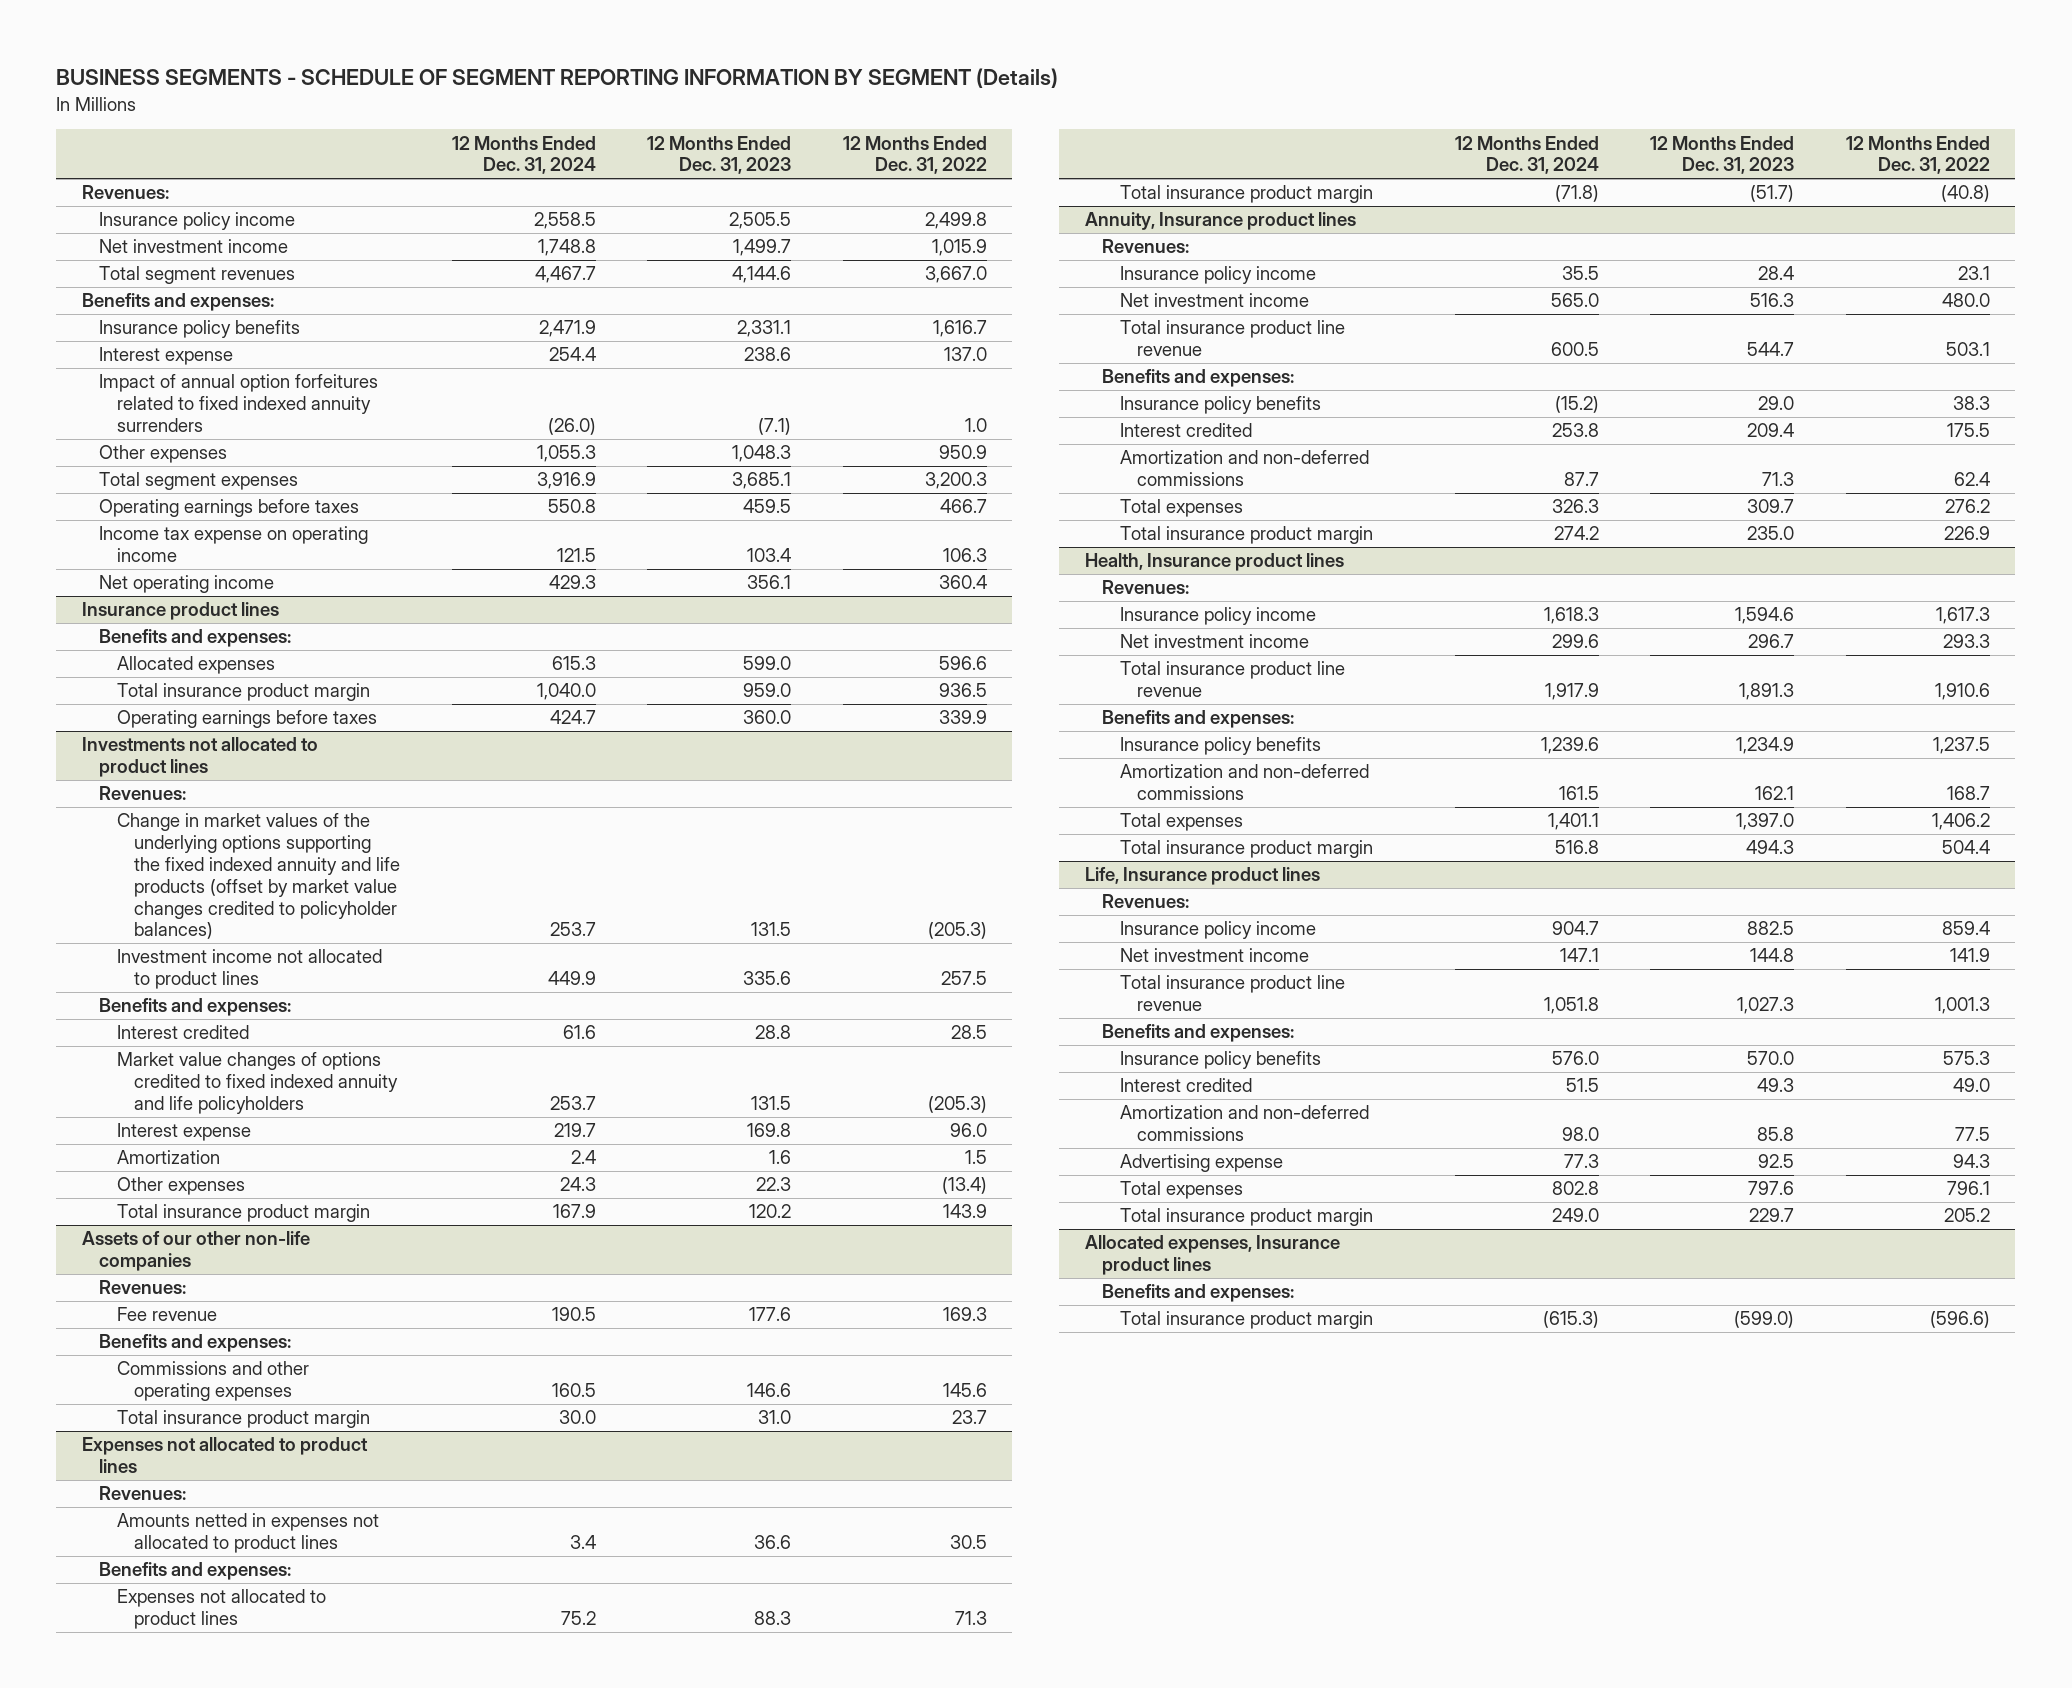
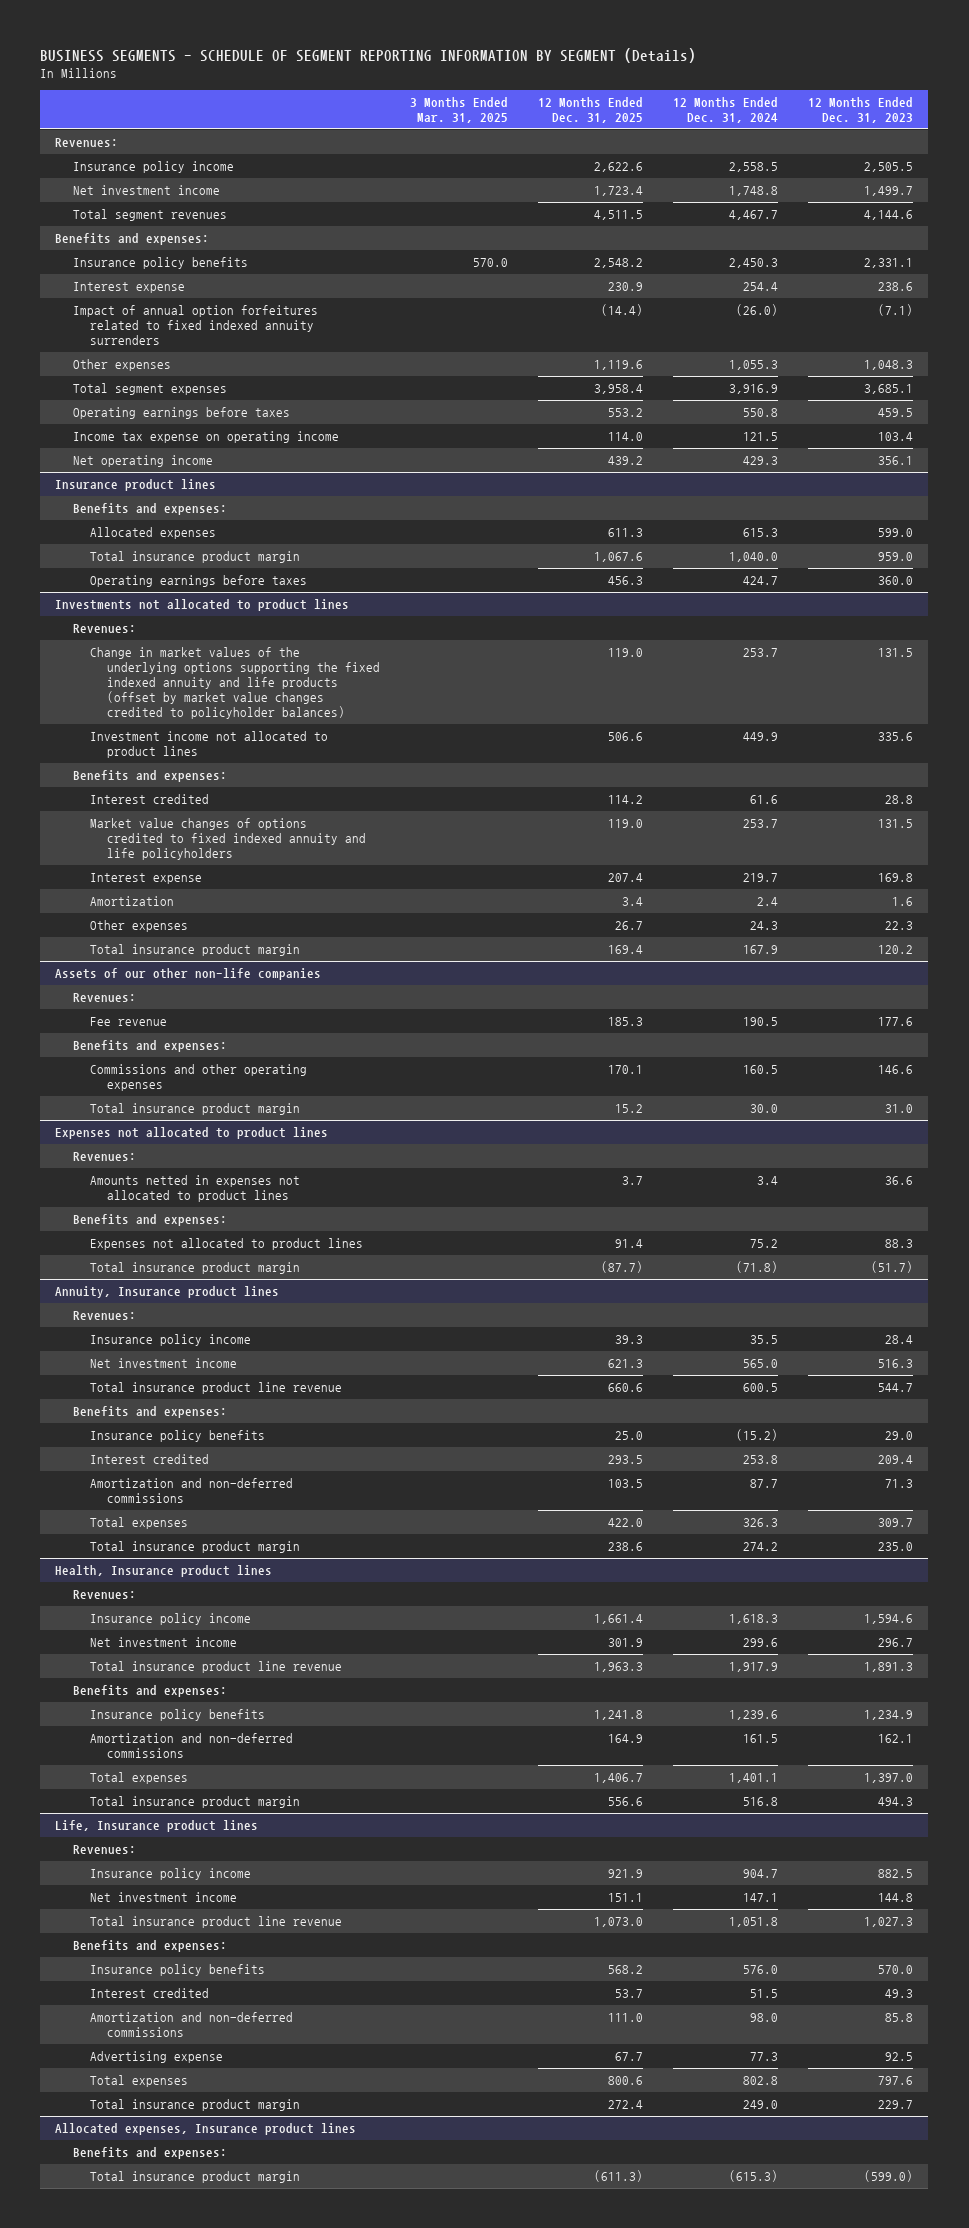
- | 12 Months Ended Dec. 31, 2024 | 12 Months Ended Dec. 31, 2023 | 12 Months Ended Dec. 31, 2022
+ | 3 Months Ended Mar. 31, 2025 | 12 Months Ended Dec. 31, 2025 | 12 Months Ended Dec. 31, 2024 | 12 Months Ended Dec. 31, 2023
- Insurance policy benefits | 2,471.9 | 2,331.1 | 1,616.7
+ Insurance policy benefits | 570.0 | 2,548.2 | 2,450.3 | 2,331.1

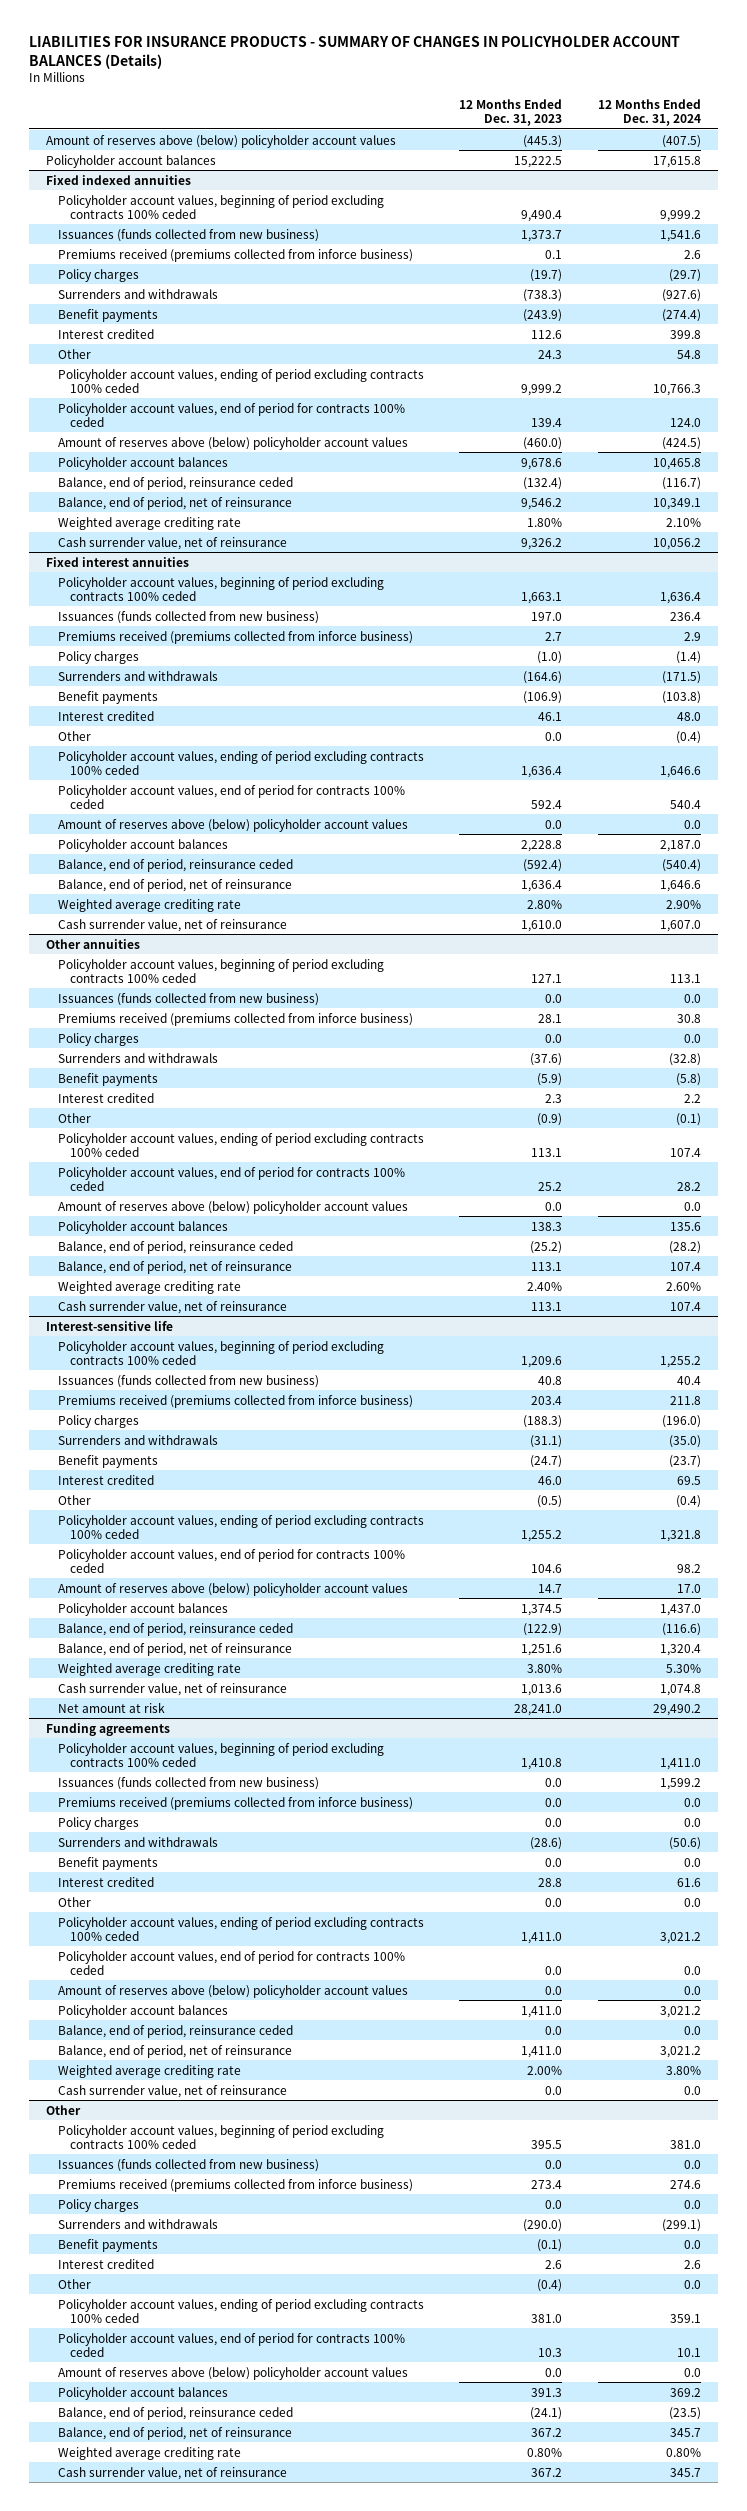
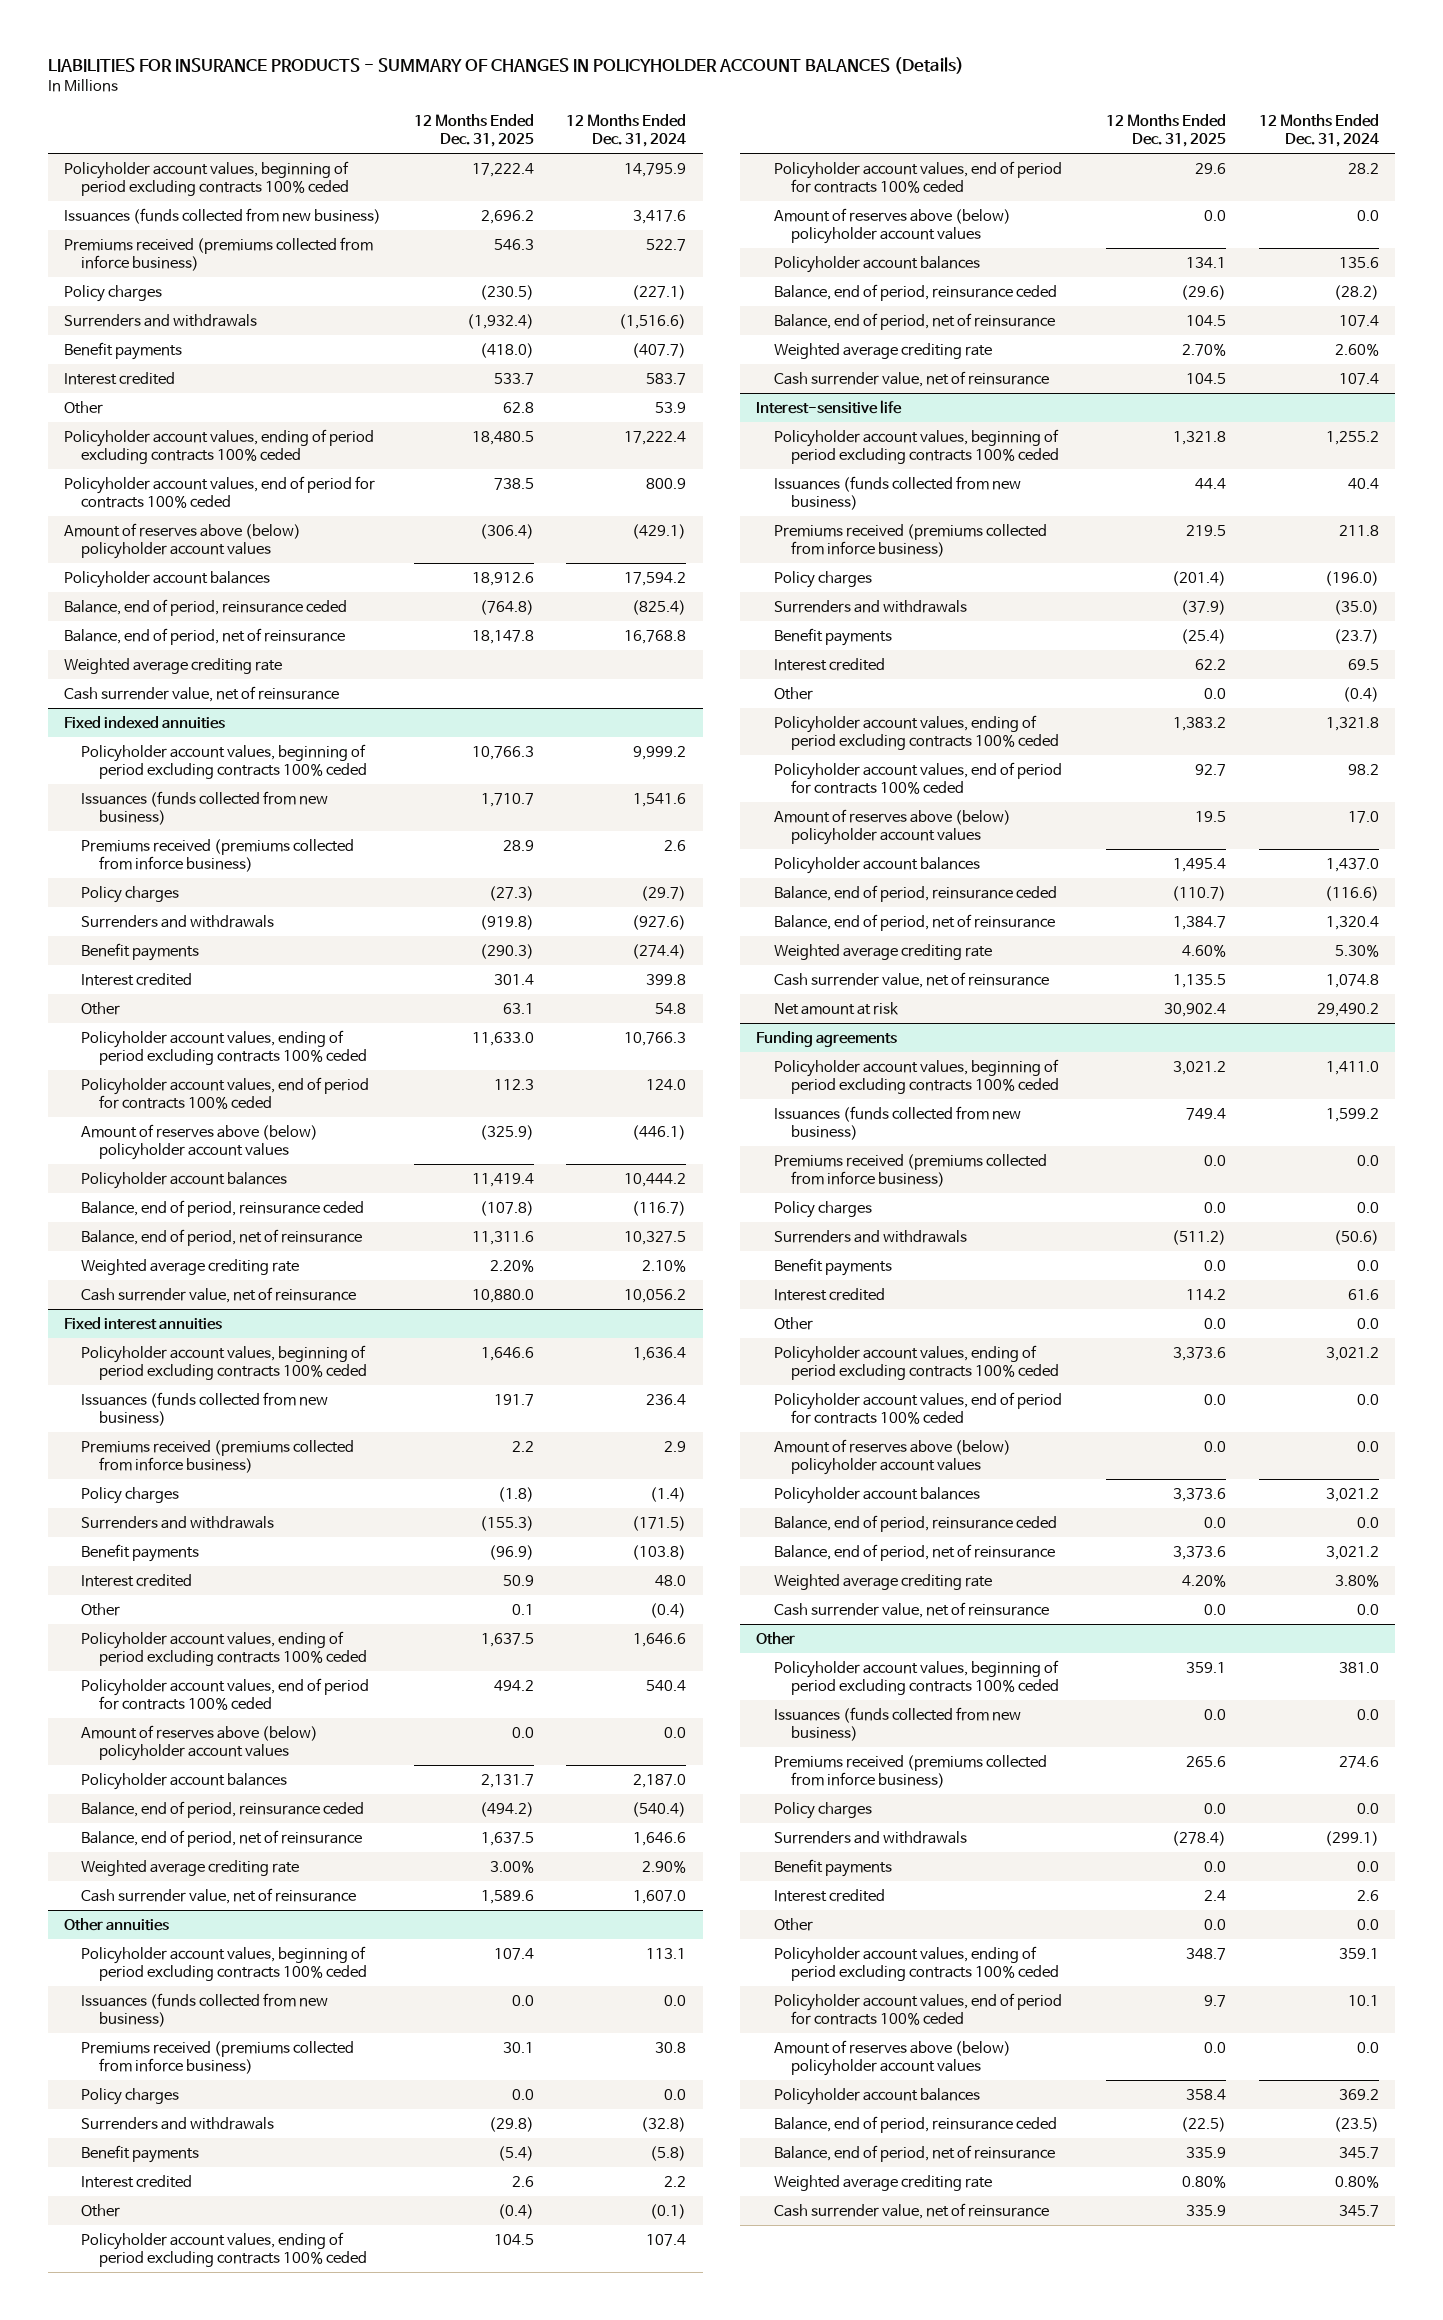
- | 12 Months Ended Dec. 31, 2023 | 12 Months Ended Dec. 31, 2024
+ | 12 Months Ended Dec. 31, 2025 | 12 Months Ended Dec. 31, 2024
- Amount of reserves above (below) policyholder account values | (445.3) | (407.5)
- Policyholder account balances | 15,222.5 | 17,615.8
+ Policyholder account values, beginning of period excluding contracts 100% ceded | 17,222.4 | 14,795.9
+ Issuances (funds collected from new business) | 2,696.2 | 3,417.6
+ Premiums received (premiums collected from inforce business) | 546.3 | 522.7
+ Policy charges | (230.5) | (227.1)
+ Surrenders and withdrawals | (1,932.4) | (1,516.6)
+ Benefit payments | (418.0) | (407.7)
+ Interest credited | 533.7 | 583.7
+ Other | 62.8 | 53.9
+ Policyholder account values, ending of period excluding contracts 100% ceded | 18,480.5 | 17,222.4
+ Policyholder account values, end of period for contracts 100% ceded | 738.5 | 800.9
+ Amount of reserves above (below) policyholder account values | (306.4) | (429.1)
+ Policyholder account balances | 18,912.6 | 17,594.2
+ Balance, end of period, reinsurance ceded | (764.8) | (825.4)
+ Balance, end of period, net of reinsurance | 18,147.8 | 16,768.8
+ Weighted average crediting rate
+ Cash surrender value, net of reinsurance
@ Fixed indexed annuities
- Amount of reserves above (below) policyholder account values | (460.0) | (424.5)
- Policyholder account balances | 9,678.6 | 10,465.8
+ Amount of reserves above (below) policyholder account values | (325.9) | (446.1)
+ Policyholder account balances | 11,419.4 | 10,444.2
- Balance, end of period, net of reinsurance | 9,546.2 | 10,349.1
+ Balance, end of period, net of reinsurance | 11,311.6 | 10,327.5

